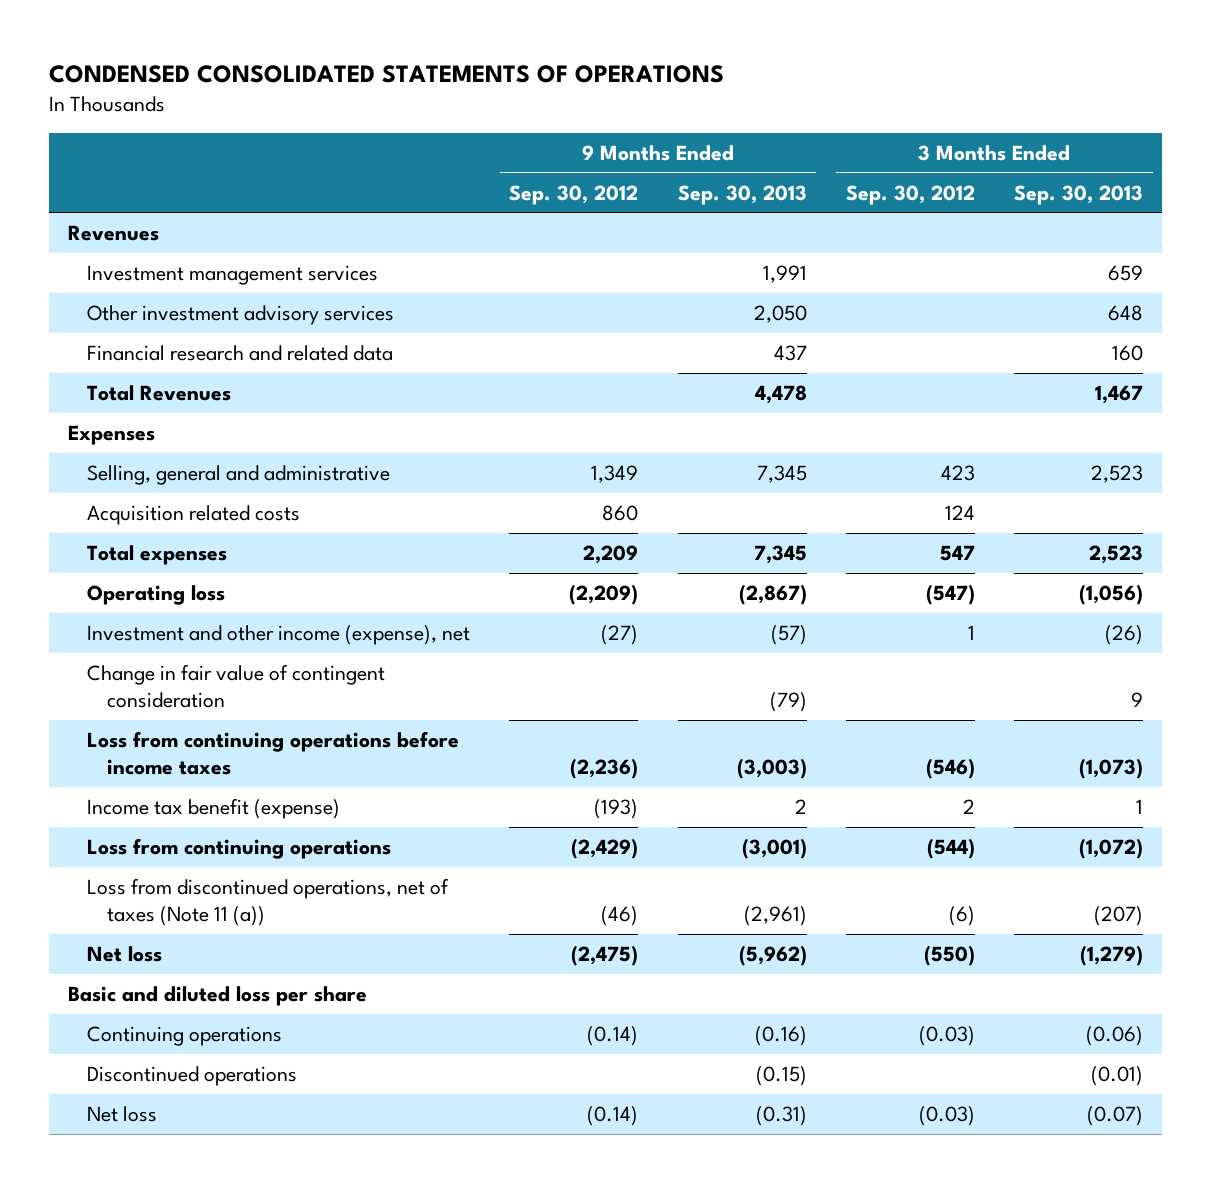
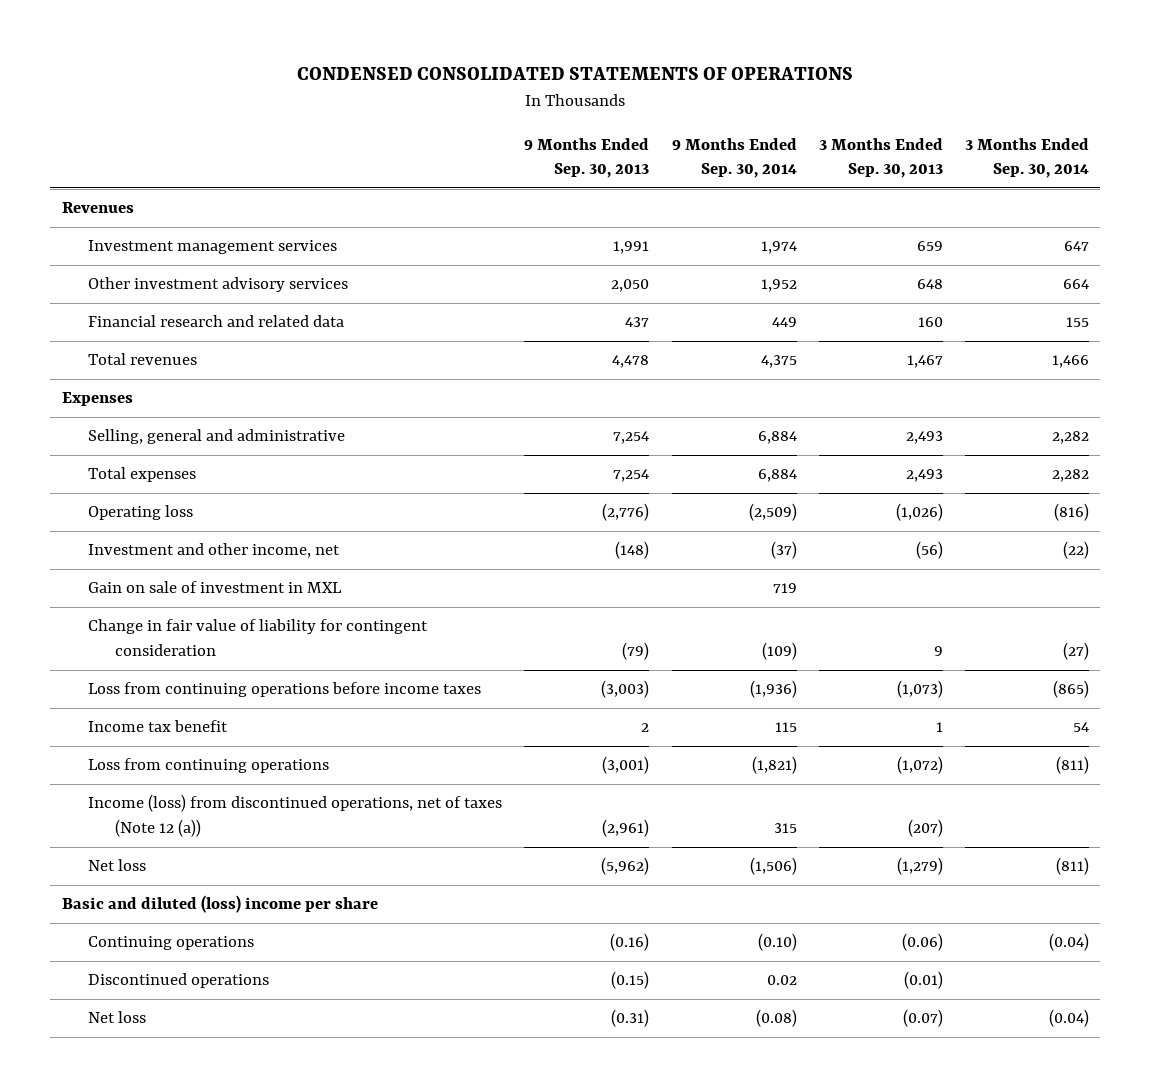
- | 9 Months Ended Sep. 30, 2012 | 9 Months Ended Sep. 30, 2013 | 3 Months Ended Sep. 30, 2012 | 3 Months Ended Sep. 30, 2013
+ | 9 Months Ended Sep. 30, 2013 | 9 Months Ended Sep. 30, 2014 | 3 Months Ended Sep. 30, 2013 | 3 Months Ended Sep. 30, 2014
- Total Revenues | | 4,478 | | 1,467
+ Total revenues | 4,478 | 4,375 | 1,467 | 1,466
- Selling, general and administrative | 1,349 | 7,345 | 423 | 2,523
- Acquisition related costs | 860 | | 124 |
- Total expenses | 2,209 | 7,345 | 547 | 2,523
- Operating loss | (2,209) | (2,867) | (547) | (1,056)
- Investment and other income (expense), net | (27) | (57) | 1 | (26)
- Change in fair value of contingent consideration | | (79) | | 9
+ Selling, general and administrative | 7,254 | 6,884 | 2,493 | 2,282
+ Total expenses | 7,254 | 6,884 | 2,493 | 2,282
+ Operating loss | (2,776) | (2,509) | (1,026) | (816)
+ Investment and other income, net | (148) | (37) | (56) | (22)
+ Gain on sale of investment in MXL | | 719 | |
+ Change in fair value of liability for contingent consideration | (79) | (109) | 9 | (27)
- Income tax benefit (expense) | (193) | 2 | 2 | 1
+ Income tax benefit | 2 | 115 | 1 | 54
- Loss from discontinued operations, net of taxes (Note 11 (a)) | (46) | (2,961) | (6) | (207)
+ Income (loss) from discontinued operations, net of taxes (Note 12 (a)) | (2,961) | 315 | (207) |
- Basic and diluted loss per share
+ Basic and diluted (loss) income per share

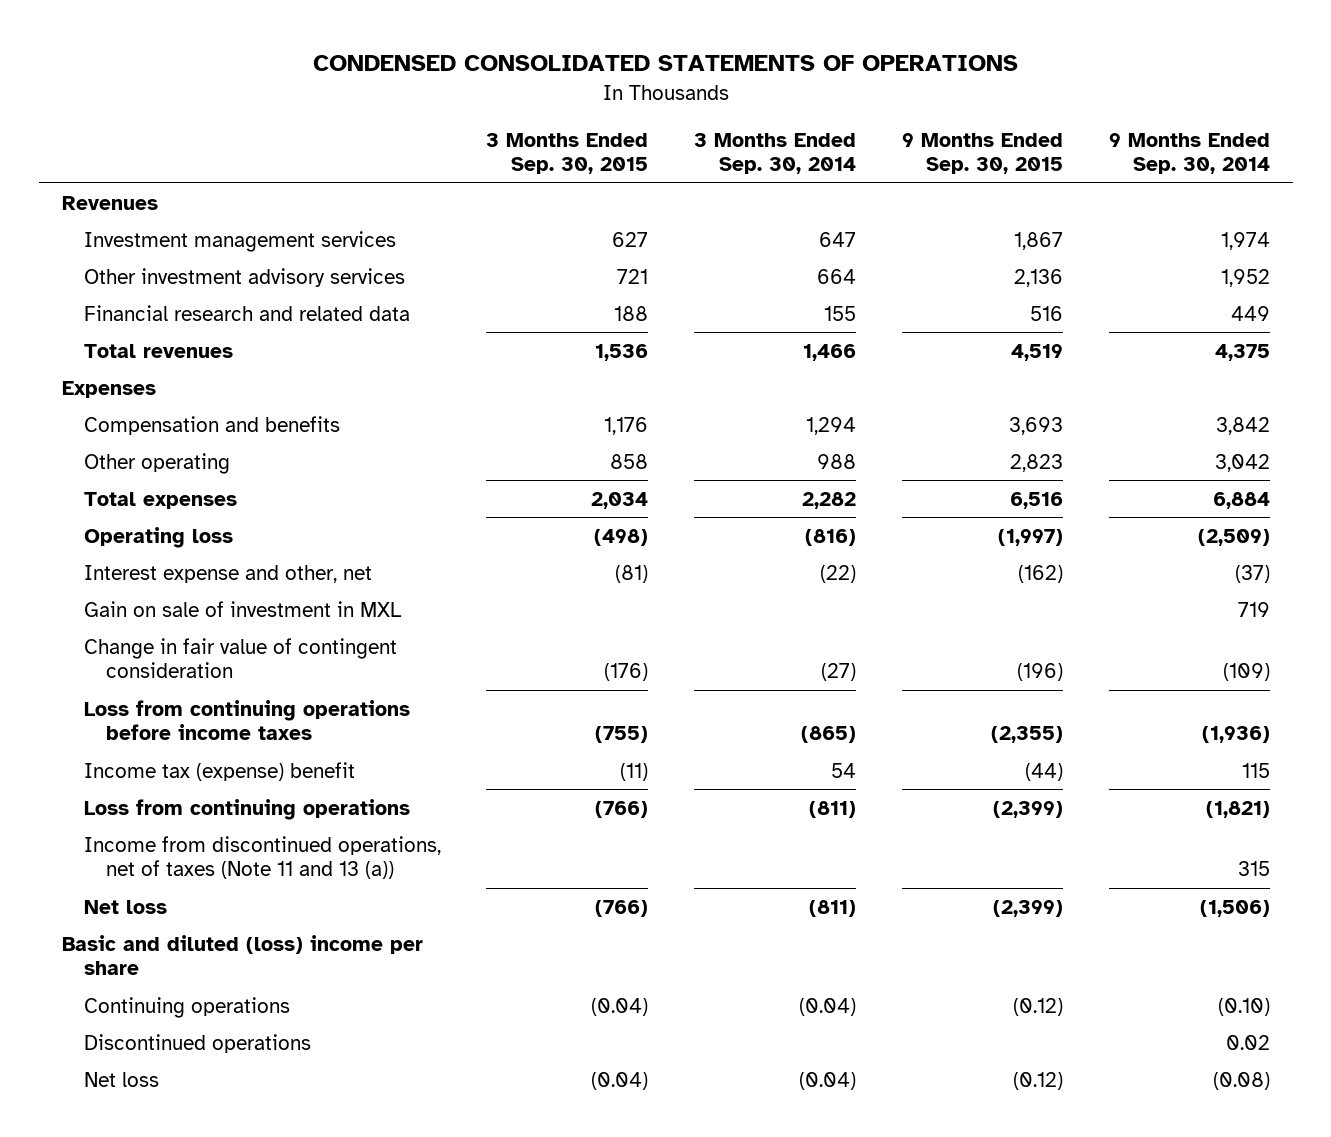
- | 9 Months Ended Sep. 30, 2013 | 9 Months Ended Sep. 30, 2014 | 3 Months Ended Sep. 30, 2013 | 3 Months Ended Sep. 30, 2014
+ | 3 Months Ended Sep. 30, 2015 | 3 Months Ended Sep. 30, 2014 | 9 Months Ended Sep. 30, 2015 | 9 Months Ended Sep. 30, 2014
- Selling, general and administrative | 7,254 | 6,884 | 2,493 | 2,282
+ Compensation and benefits | 1,176 | 1,294 | 3,693 | 3,842
+ Other operating | 858 | 988 | 2,823 | 3,042
- Investment and other income, net | (148) | (37) | (56) | (22)
+ Interest expense and other, net | (81) | (22) | (162) | (37)
- Change in fair value of liability for contingent consideration | (79) | (109) | 9 | (27)
+ Change in fair value of contingent consideration | (176) | (27) | (196) | (109)
- Income tax benefit | 2 | 115 | 1 | 54
+ Income tax (expense) benefit | (11) | 54 | (44) | 115
- Income (loss) from discontinued operations, net of taxes (Note 12 (a)) | (2,961) | 315 | (207) |
+ Income from discontinued operations, net of taxes (Note 11 and 13 (a)) | | | | 315

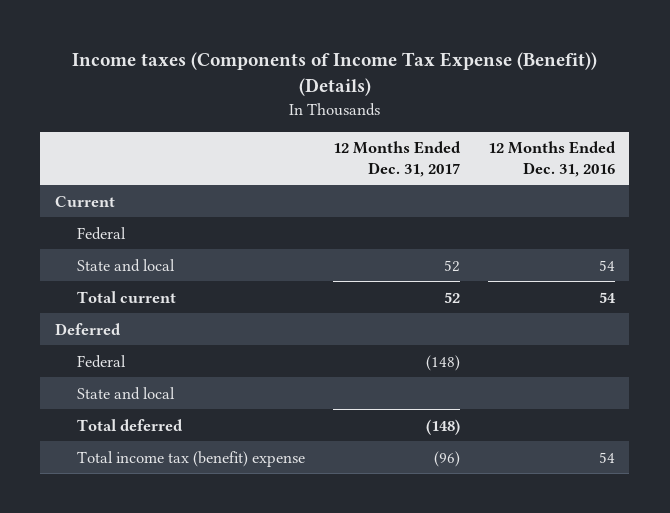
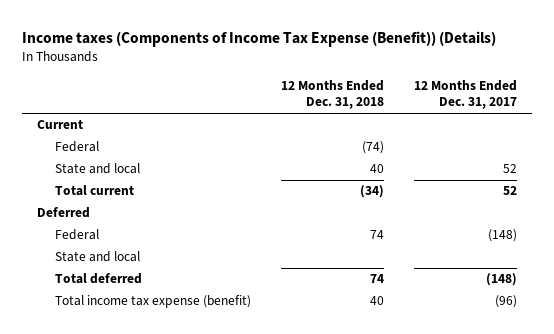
- | 12 Months Ended Dec. 31, 2017 | 12 Months Ended Dec. 31, 2016
+ | 12 Months Ended Dec. 31, 2018 | 12 Months Ended Dec. 31, 2017
- Total income tax (benefit) expense | (96) | 54
+ Total income tax expense (benefit) | 40 | (96)

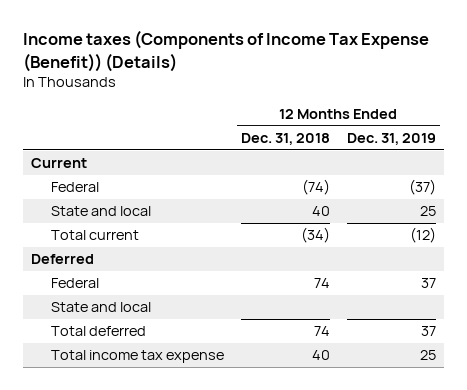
- | 12 Months Ended Dec. 31, 2018 | 12 Months Ended Dec. 31, 2017
+ | 12 Months Ended Dec. 31, 2018 | 12 Months Ended Dec. 31, 2019
- Total income tax expense (benefit) | 40 | (96)
+ Total income tax expense | 40 | 25

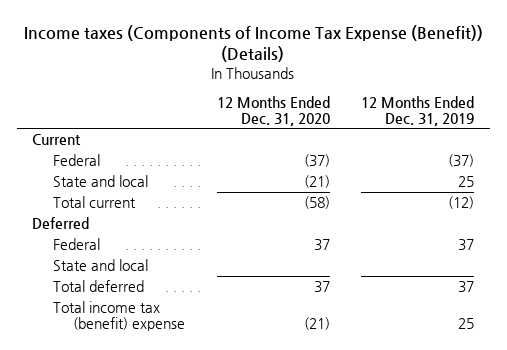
- | 12 Months Ended Dec. 31, 2018 | 12 Months Ended Dec. 31, 2019
+ | 12 Months Ended Dec. 31, 2020 | 12 Months Ended Dec. 31, 2019
- Total income tax expense | 40 | 25
+ Total income tax (benefit) expense | (21) | 25

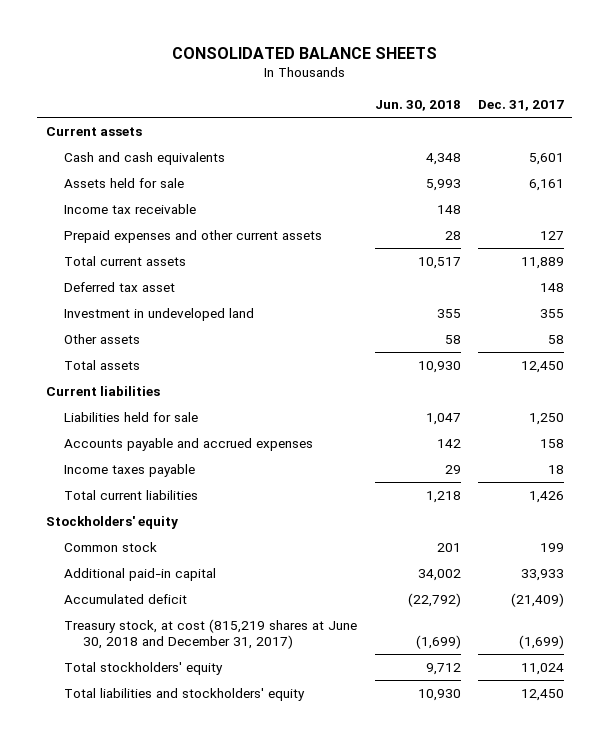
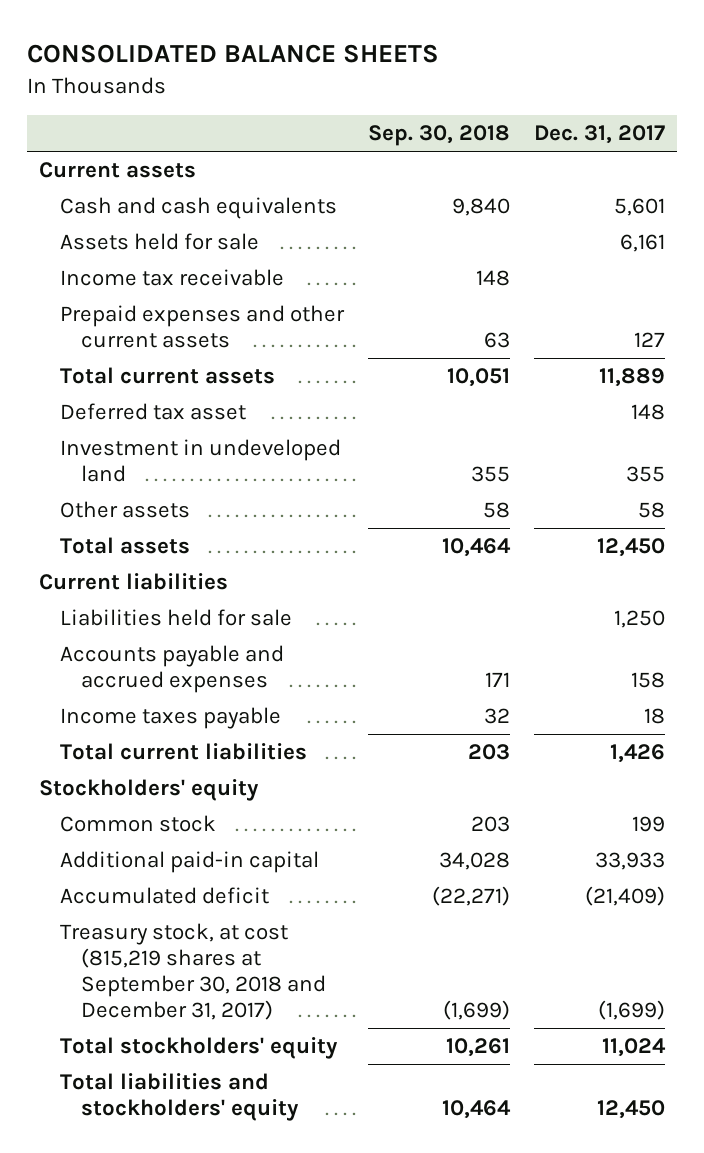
- | Jun. 30, 2018 | Dec. 31, 2017
+ | Sep. 30, 2018 | Dec. 31, 2017
- Treasury stock, at cost (815,219 shares at June 30, 2018 and December 31, 2017) | (1,699) | (1,699)
+ Treasury stock, at cost (815,219 shares at September 30, 2018 and December 31, 2017) | (1,699) | (1,699)

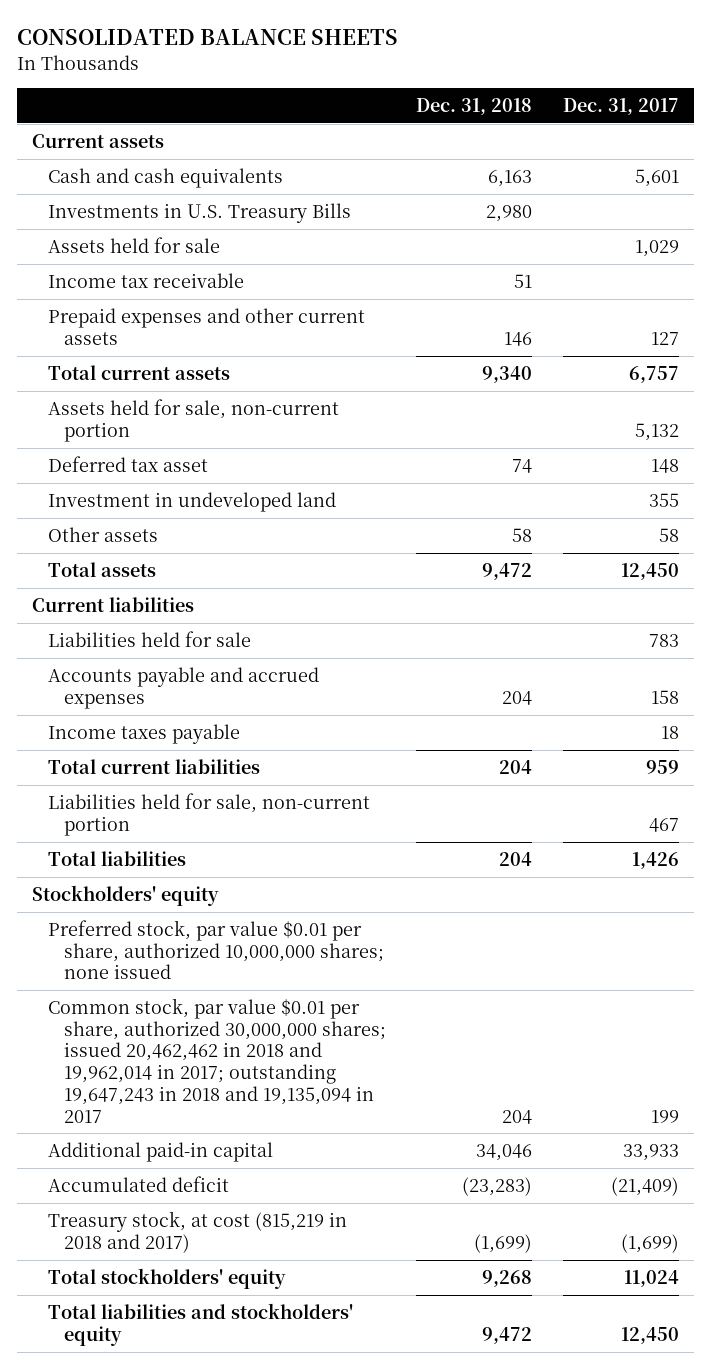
- | Sep. 30, 2018 | Dec. 31, 2017
+ | Dec. 31, 2018 | Dec. 31, 2017
- Assets held for sale | | 6,161
+ Investments in U.S. Treasury Bills | 2,980 |
+ Assets held for sale | | 1,029
- Total current assets | 10,051 | 11,889
+ Total current assets | 9,340 | 6,757
+ Assets held for sale, non-current portion | | 5,132
- Liabilities held for sale | | 1,250
+ Liabilities held for sale | | 783
- Total current liabilities | 203 | 1,426
+ Total current liabilities | 204 | 959
+ Liabilities held for sale, non-current portion | | 467
+ Total liabilities | 204 | 1,426
- Common stock | 203 | 199
+ Preferred stock, par value $0.01 per share, authorized 10,000,000 shares; none issued
+ Common stock, par value $0.01 per share, authorized 30,000,000 shares; issued 20,462,462 in 2018 and 19,962,014 in 2017; outstanding 19,647,243 in 2018 and 19,135,094 in 2017 | 204 | 199
- Treasury stock, at cost (815,219 shares at September 30, 2018 and December 31, 2017) | (1,699) | (1,699)
+ Treasury stock, at cost (815,219 in 2018 and 2017) | (1,699) | (1,699)

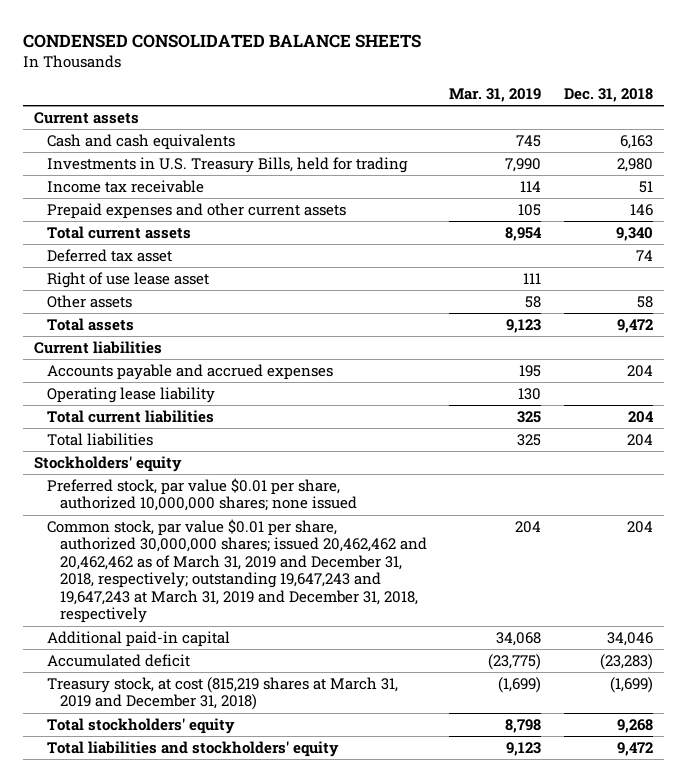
- CONSOLIDATED BALANCE SHEETS
+ CONDENSED CONSOLIDATED BALANCE SHEETS
- | Dec. 31, 2018 | Dec. 31, 2017
+ | Mar. 31, 2019 | Dec. 31, 2018
- Investments in U.S. Treasury Bills | 2,980 |
- Assets held for sale | | 1,029
+ Investments in U.S. Treasury Bills, held for trading | 7,990 | 2,980
- Assets held for sale, non-current portion | | 5,132
- Investment in undeveloped land | | 355
+ Right of use lease asset | 111 |
- Liabilities held for sale | | 783
- Income taxes payable | | 18
+ Operating lease liability | 130 |
- Liabilities held for sale, non-current portion | | 467
- Common stock, par value $0.01 per share, authorized 30,000,000 shares; issued 20,462,462 in 2018 and 19,962,014 in 2017; outstanding 19,647,243 in 2018 and 19,135,094 in 2017 | 204 | 199
+ Common stock, par value $0.01 per share, authorized 30,000,000 shares; issued 20,462,462 and 20,462,462 as of March 31, 2019 and December 31, 2018, respectively; outstanding 19,647,243 and 19,647,243 at March 31, 2019 and December 31, 2018, respectively | 204 | 204
- Treasury stock, at cost (815,219 in 2018 and 2017) | (1,699) | (1,699)
+ Treasury stock, at cost (815,219 shares at March 31, 2019 and December 31, 2018) | (1,699) | (1,699)

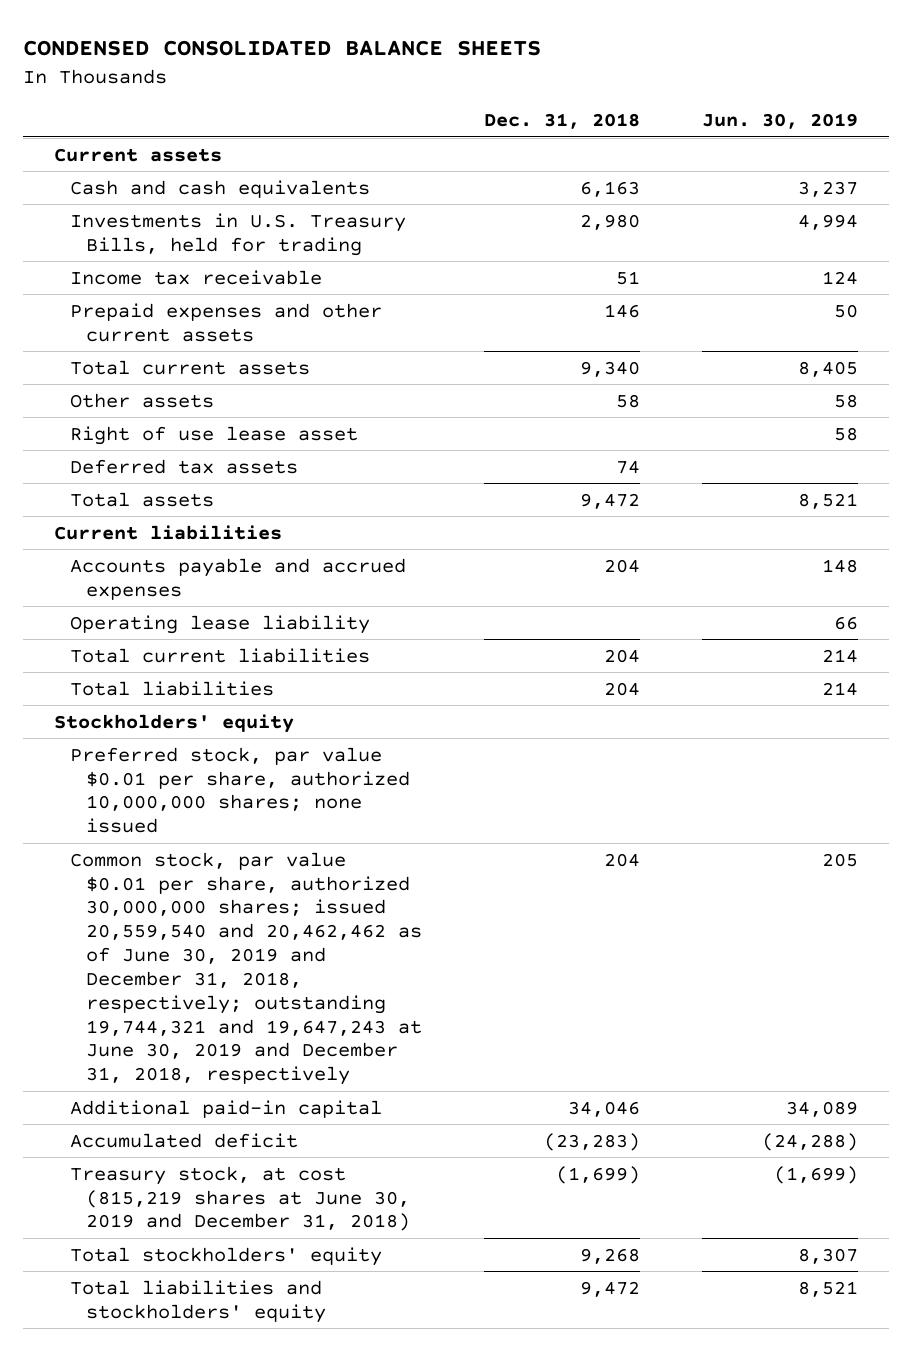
- | Mar. 31, 2019 | Dec. 31, 2018
+ | Dec. 31, 2018 | Jun. 30, 2019
- Deferred tax asset | | 74
moved down: Right of use lease asset | | 58
+ Deferred tax assets | 74 |
- Common stock, par value $0.01 per share, authorized 30,000,000 shares; issued 20,462,462 and 20,462,462 as of March 31, 2019 and December 31, 2018, respectively; outstanding 19,647,243 and 19,647,243 at March 31, 2019 and December 31, 2018, respectively | 204 | 204
+ Common stock, par value $0.01 per share, authorized 30,000,000 shares; issued 20,559,540 and 20,462,462 as of June 30, 2019 and December 31, 2018, respectively; outstanding 19,744,321 and 19,647,243 at June 30, 2019 and December 31, 2018, respectively | 204 | 205
- Treasury stock, at cost (815,219 shares at March 31, 2019 and December 31, 2018) | (1,699) | (1,699)
+ Treasury stock, at cost (815,219 shares at June 30, 2019 and December 31, 2018) | (1,699) | (1,699)

